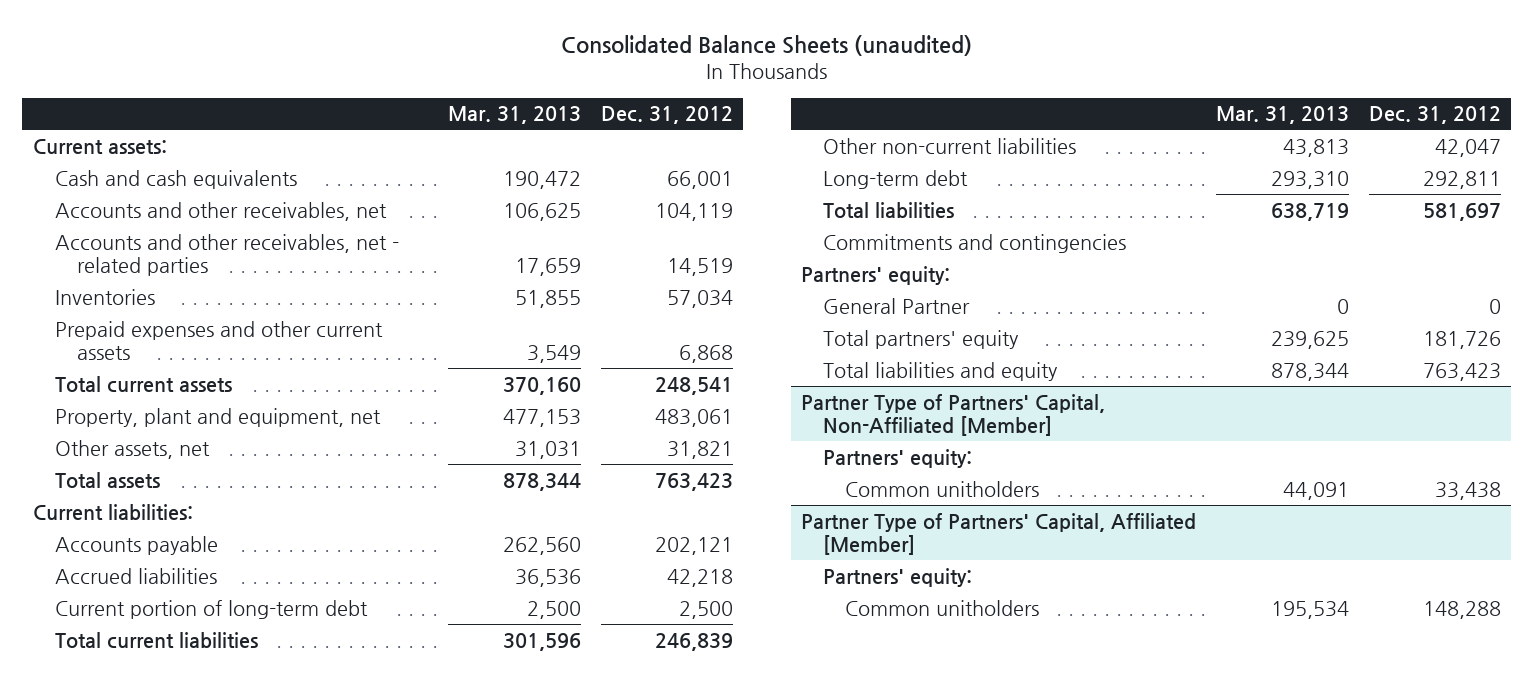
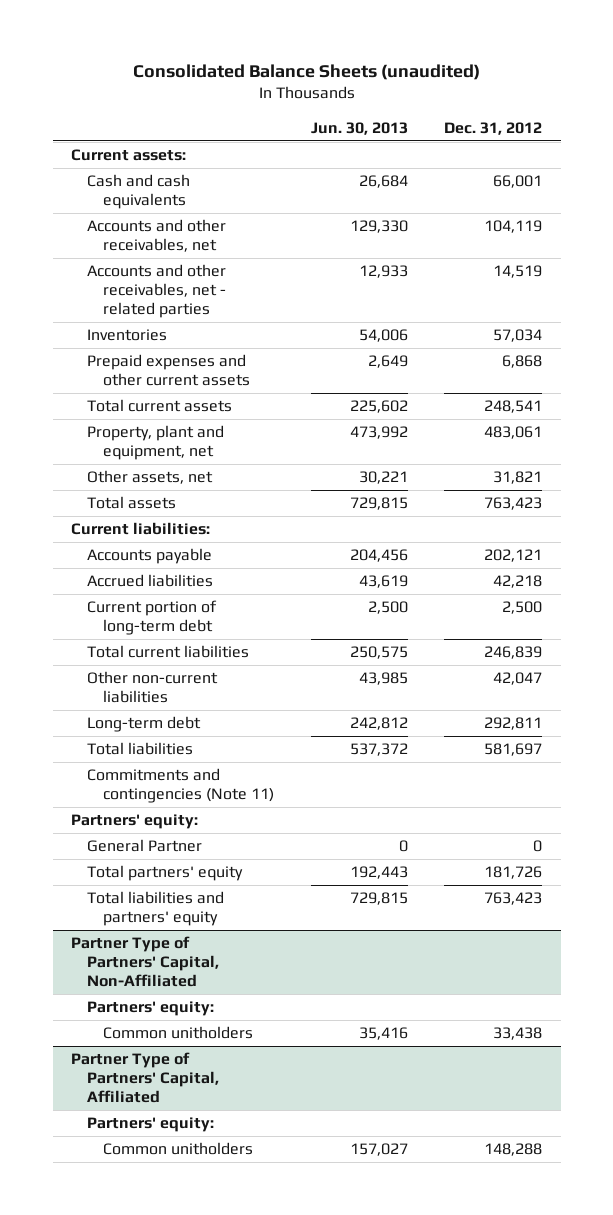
- | Mar. 31, 2013 | Dec. 31, 2012
+ | Jun. 30, 2013 | Dec. 31, 2012
- Commitments and contingencies
+ Commitments and contingencies (Note 11)
- Total liabilities and equity | 878,344 | 763,423
- Partner Type of Partners' Capital, Non-Affiliated [Member]
+ Total liabilities and partners' equity | 729,815 | 763,423
+ Partner Type of Partners' Capital, Non-Affiliated
- Partner Type of Partners' Capital, Affiliated [Member]
+ Partner Type of Partners' Capital, Affiliated

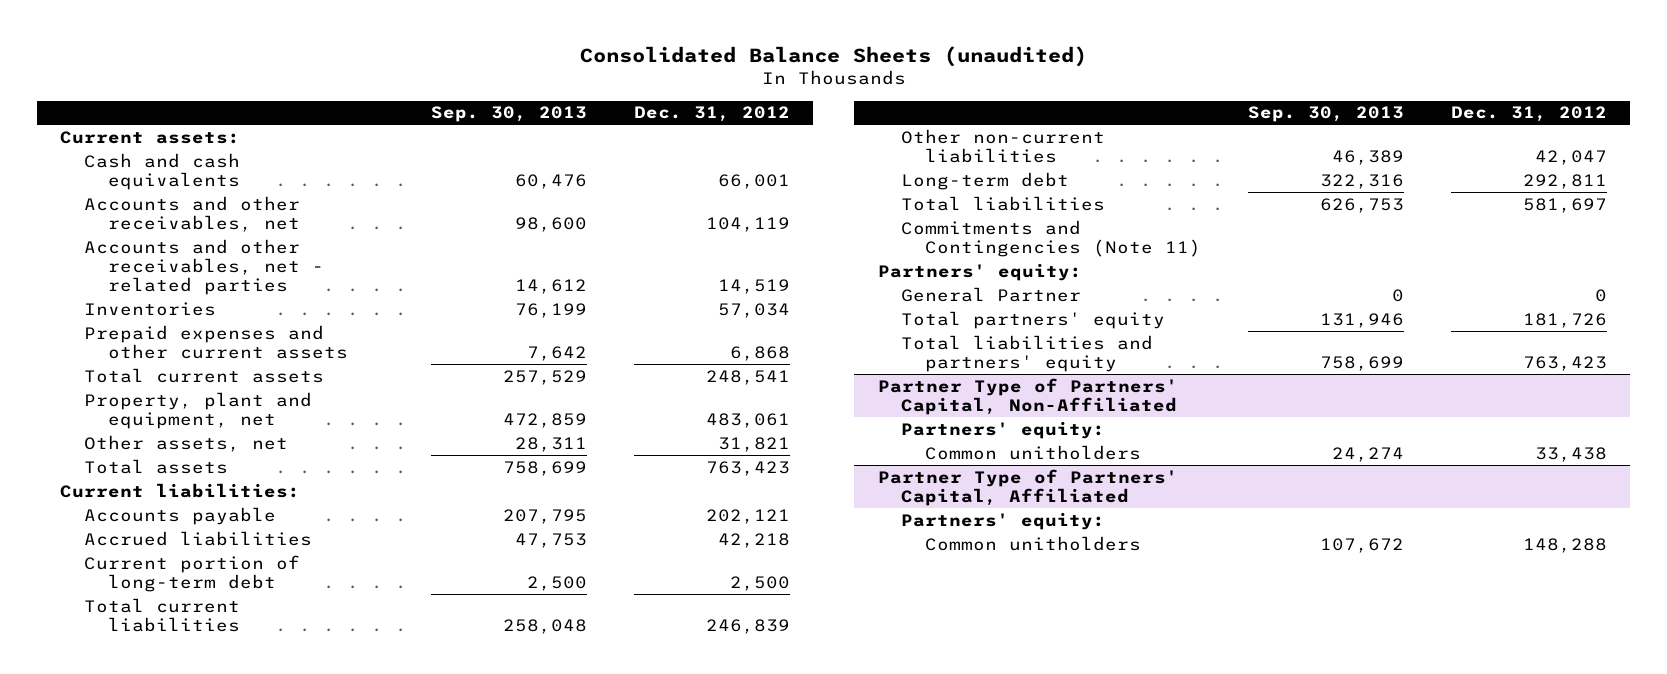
- | Jun. 30, 2013 | Dec. 31, 2012
+ | Sep. 30, 2013 | Dec. 31, 2012
- Commitments and contingencies (Note 11)
+ Commitments and Contingencies (Note 11)

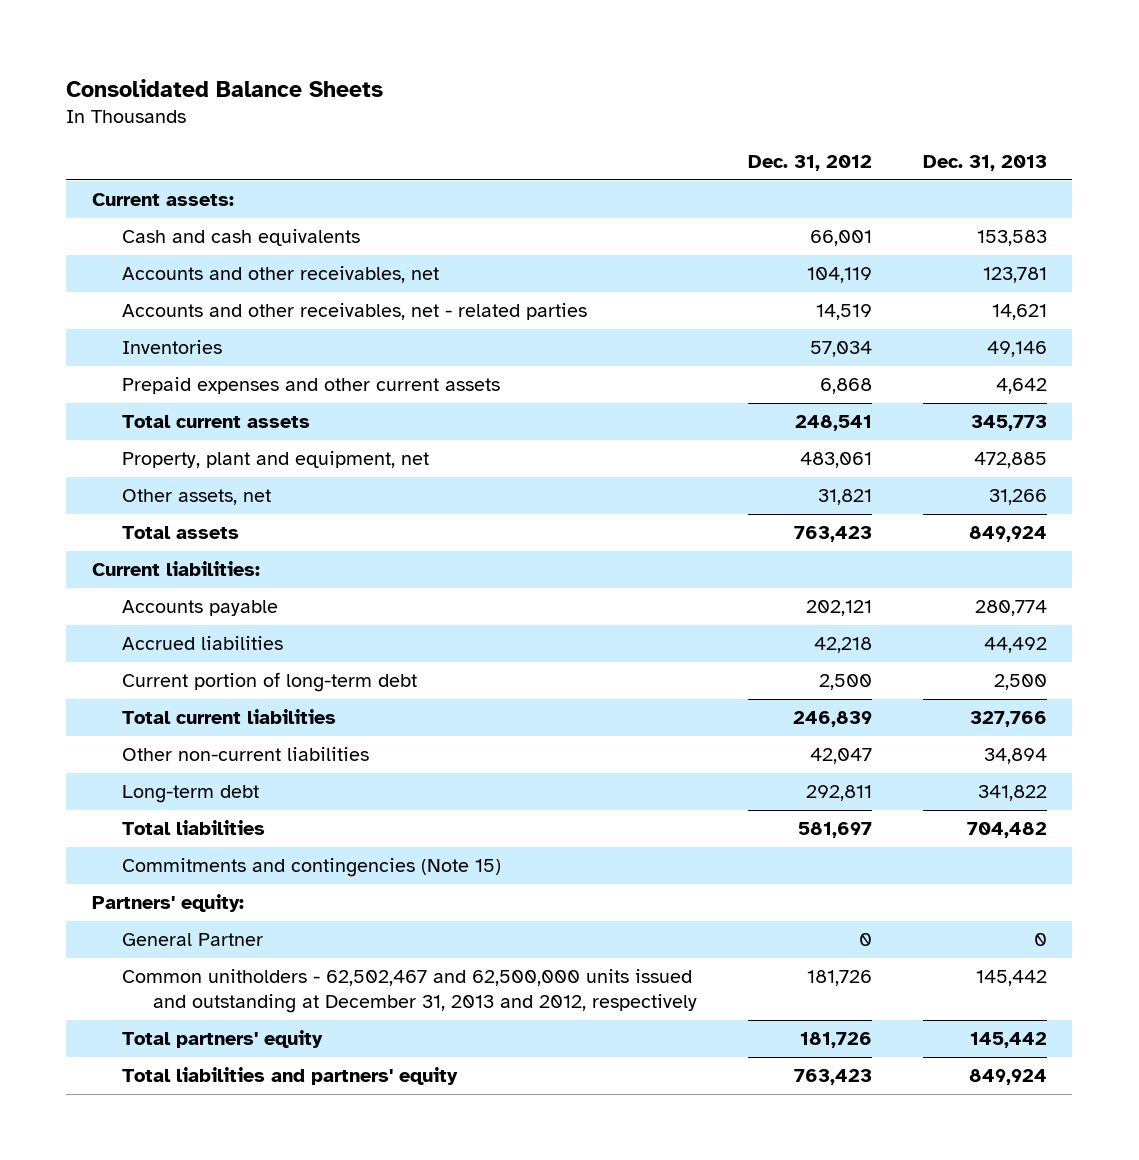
- Consolidated Balance Sheets (unaudited)
+ Consolidated Balance Sheets
- | Sep. 30, 2013 | Dec. 31, 2012
+ | Dec. 31, 2012 | Dec. 31, 2013
- Commitments and Contingencies (Note 11)
+ Commitments and contingencies (Note 15)
+ Common unitholders - 62,502,467 and 62,500,000 units issued and outstanding at December 31, 2013 and 2012, respectively | 181,726 | 145,442
- Partner Type of Partners' Capital, Non-Affiliated
- Partners' equity:
- Common unitholders | 24,274 | 33,438
- Partner Type of Partners' Capital, Affiliated
- Partners' equity:
- Common unitholders | 107,672 | 148,288

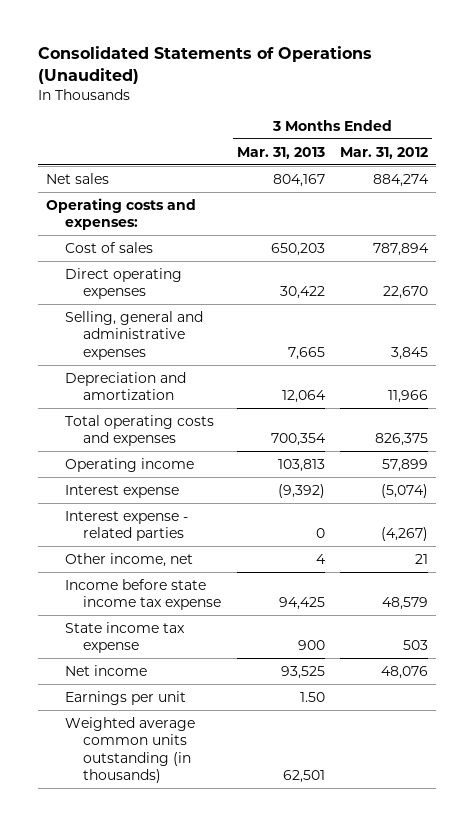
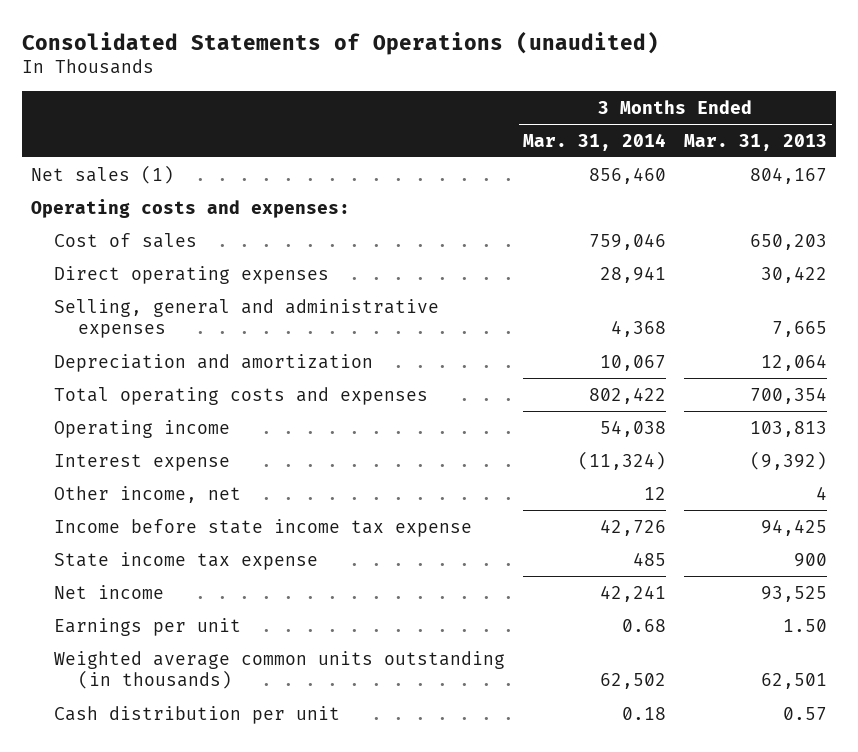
- Consolidated Statements of Operations (Unaudited)
+ Consolidated Statements of Operations (unaudited)
- | 3 Months Ended Mar. 31, 2013 | 3 Months Ended Mar. 31, 2012
+ | 3 Months Ended Mar. 31, 2014 | 3 Months Ended Mar. 31, 2013
- Net sales | 804,167 | 884,274
+ Net sales (1) | 856,460 | 804,167
- Interest expense - related parties | 0 | (4,267)
+ Cash distribution per unit | 0.18 | 0.57

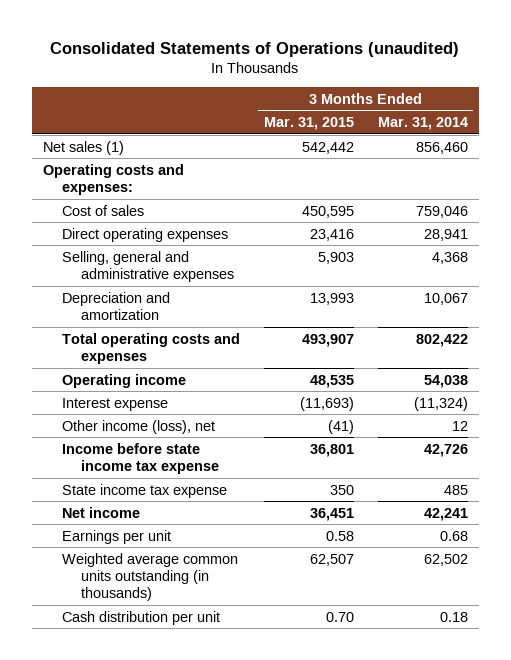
- | 3 Months Ended Mar. 31, 2014 | 3 Months Ended Mar. 31, 2013
+ | 3 Months Ended Mar. 31, 2015 | 3 Months Ended Mar. 31, 2014
- Other income, net | 12 | 4
+ Other income (loss), net | (41) | 12

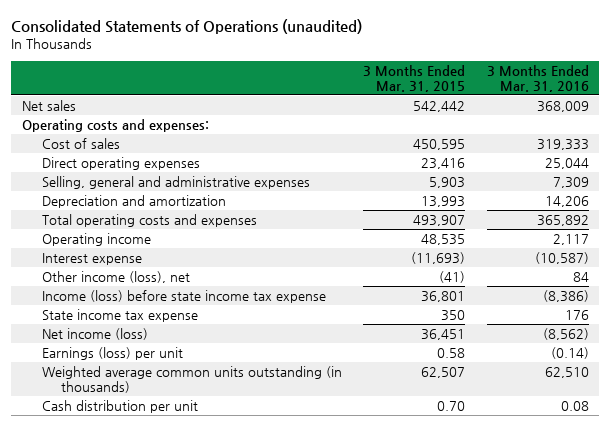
- | 3 Months Ended Mar. 31, 2015 | 3 Months Ended Mar. 31, 2014
+ | 3 Months Ended Mar. 31, 2015 | 3 Months Ended Mar. 31, 2016
- Net sales (1) | 542,442 | 856,460
+ Net sales | 542,442 | 368,009
- Income before state income tax expense | 36,801 | 42,726
+ Income (loss) before state income tax expense | 36,801 | (8,386)
- Net income | 36,451 | 42,241
- Earnings per unit | 0.58 | 0.68
+ Net income (loss) | 36,451 | (8,562)
+ Earnings (loss) per unit | 0.58 | (0.14)

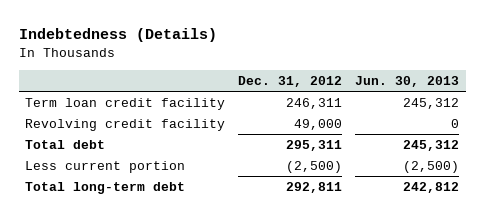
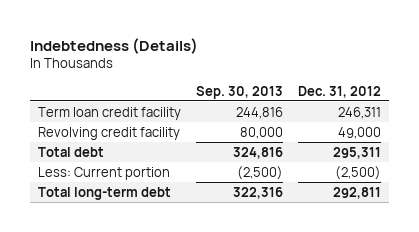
- | Dec. 31, 2012 | Jun. 30, 2013
+ | Sep. 30, 2013 | Dec. 31, 2012
- Less current portion | (2,500) | (2,500)
+ Less: Current portion | (2,500) | (2,500)

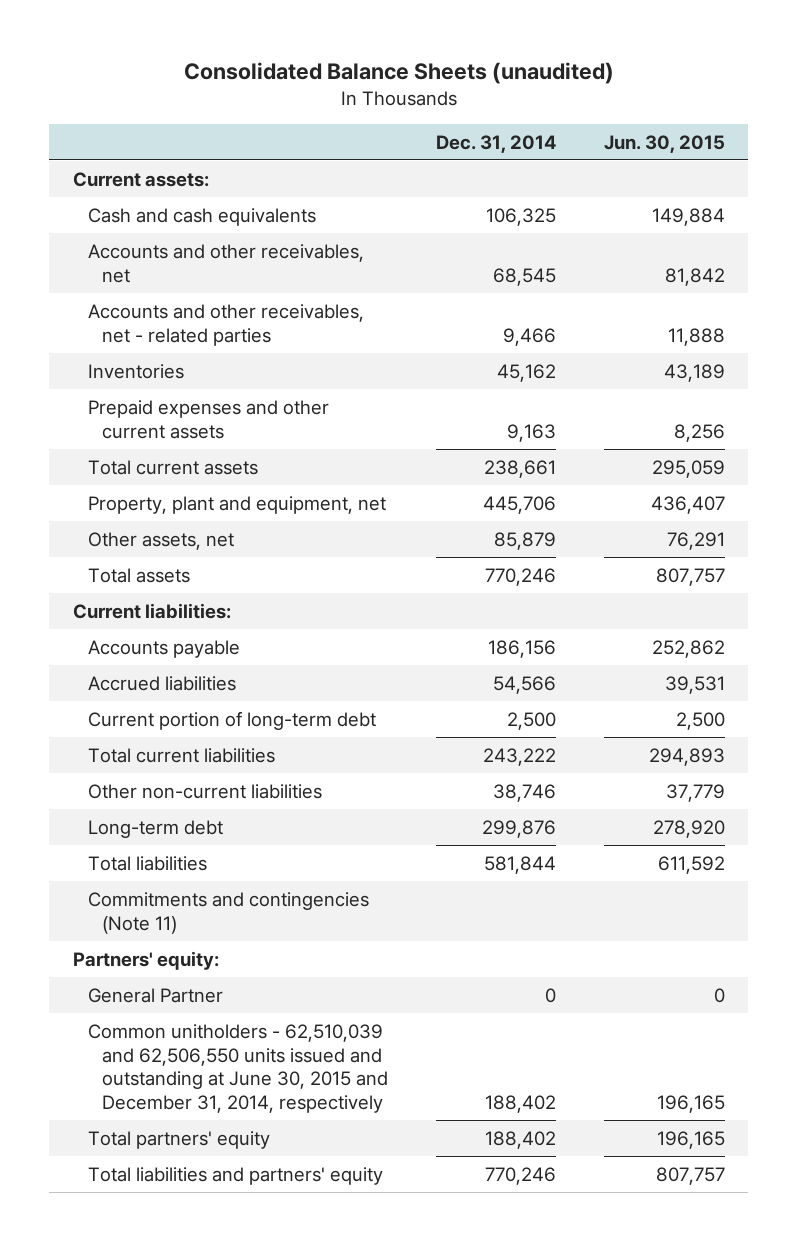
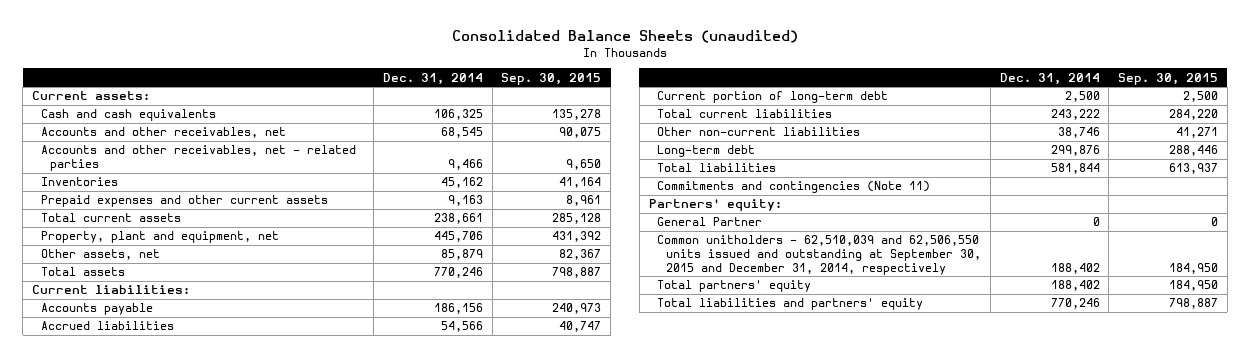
- | Dec. 31, 2014 | Jun. 30, 2015
+ | Dec. 31, 2014 | Sep. 30, 2015
- Common unitholders - 62,510,039 and 62,506,550 units issued and outstanding at June 30, 2015 and December 31, 2014, respectively | 188,402 | 196,165
+ Common unitholders - 62,510,039 and 62,506,550 units issued and outstanding at September 30, 2015 and December 31, 2014, respectively | 188,402 | 184,950

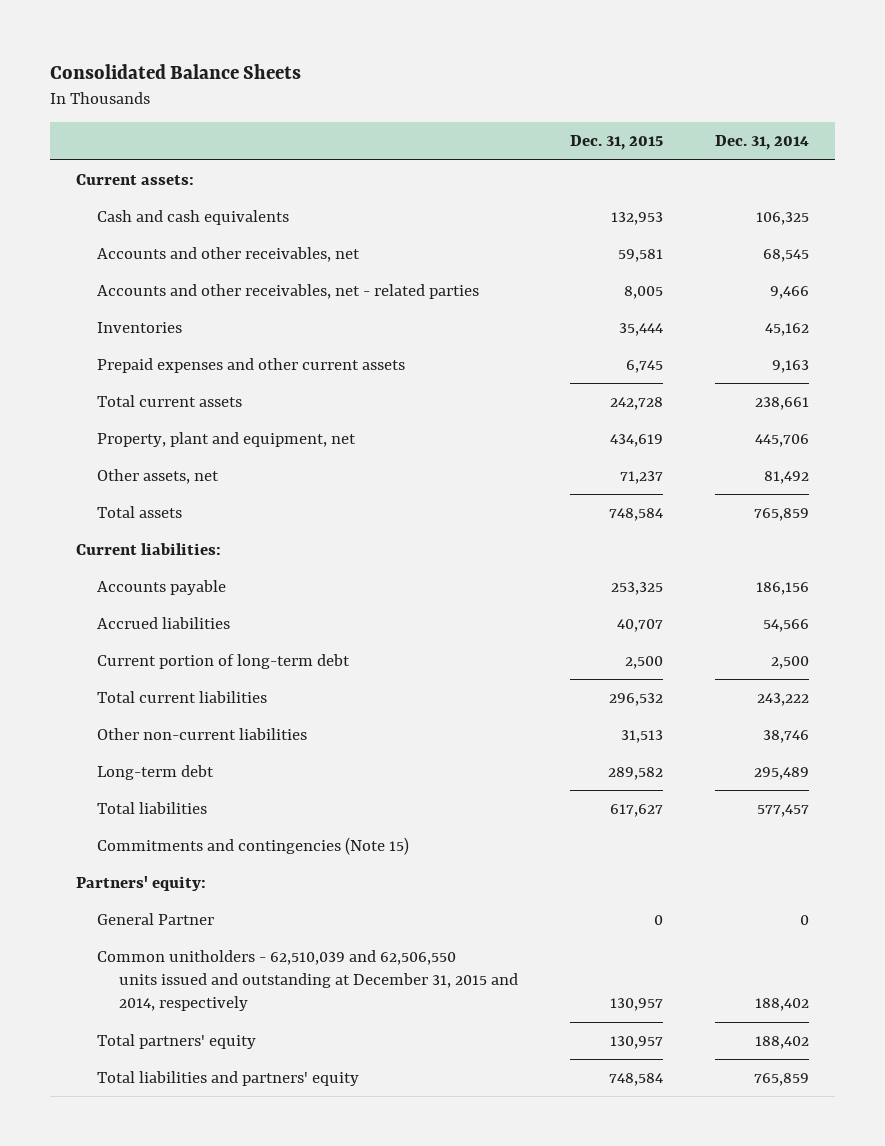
- Consolidated Balance Sheets (unaudited)
+ Consolidated Balance Sheets
- | Dec. 31, 2014 | Sep. 30, 2015
+ | Dec. 31, 2015 | Dec. 31, 2014
- Other assets, net | 85,879 | 82,367
- Total assets | 770,246 | 798,887
+ Other assets, net | 71,237 | 81,492
+ Total assets | 748,584 | 765,859
- Long-term debt | 299,876 | 288,446
- Total liabilities | 581,844 | 613,937
- Commitments and contingencies (Note 11)
+ Long-term debt | 289,582 | 295,489
+ Total liabilities | 617,627 | 577,457
+ Commitments and contingencies (Note 15)
- Common unitholders - 62,510,039 and 62,506,550 units issued and outstanding at September 30, 2015 and December 31, 2014, respectively | 188,402 | 184,950
+ Common unitholders - 62,510,039 and 62,506,550 units issued and outstanding at December 31, 2015 and 2014, respectively | 130,957 | 188,402
- Total liabilities and partners' equity | 770,246 | 798,887
+ Total liabilities and partners' equity | 748,584 | 765,859

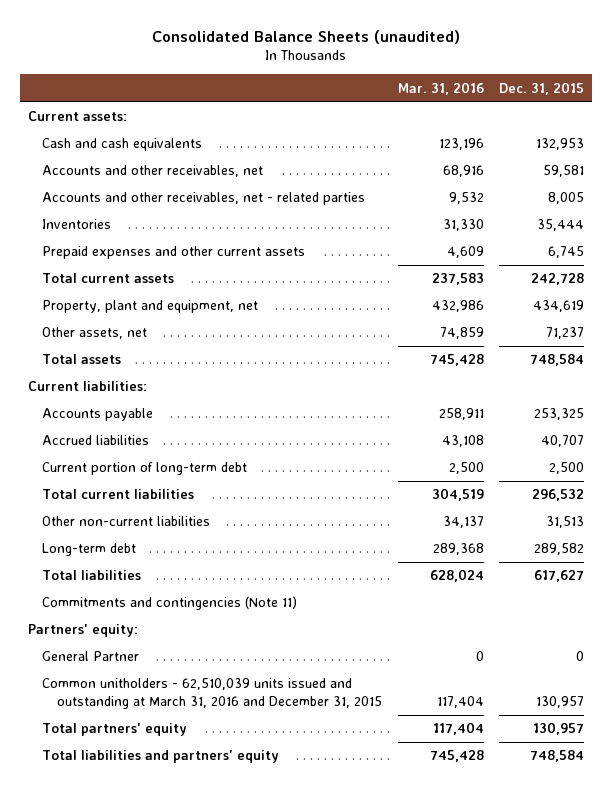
- Consolidated Balance Sheets
+ Consolidated Balance Sheets (unaudited)
- | Dec. 31, 2015 | Dec. 31, 2014
+ | Mar. 31, 2016 | Dec. 31, 2015
- Commitments and contingencies (Note 15)
+ Commitments and contingencies (Note 11)
- Common unitholders - 62,510,039 and 62,506,550 units issued and outstanding at December 31, 2015 and 2014, respectively | 130,957 | 188,402
+ Common unitholders - 62,510,039 units issued and outstanding at March 31, 2016 and December 31, 2015 | 117,404 | 130,957

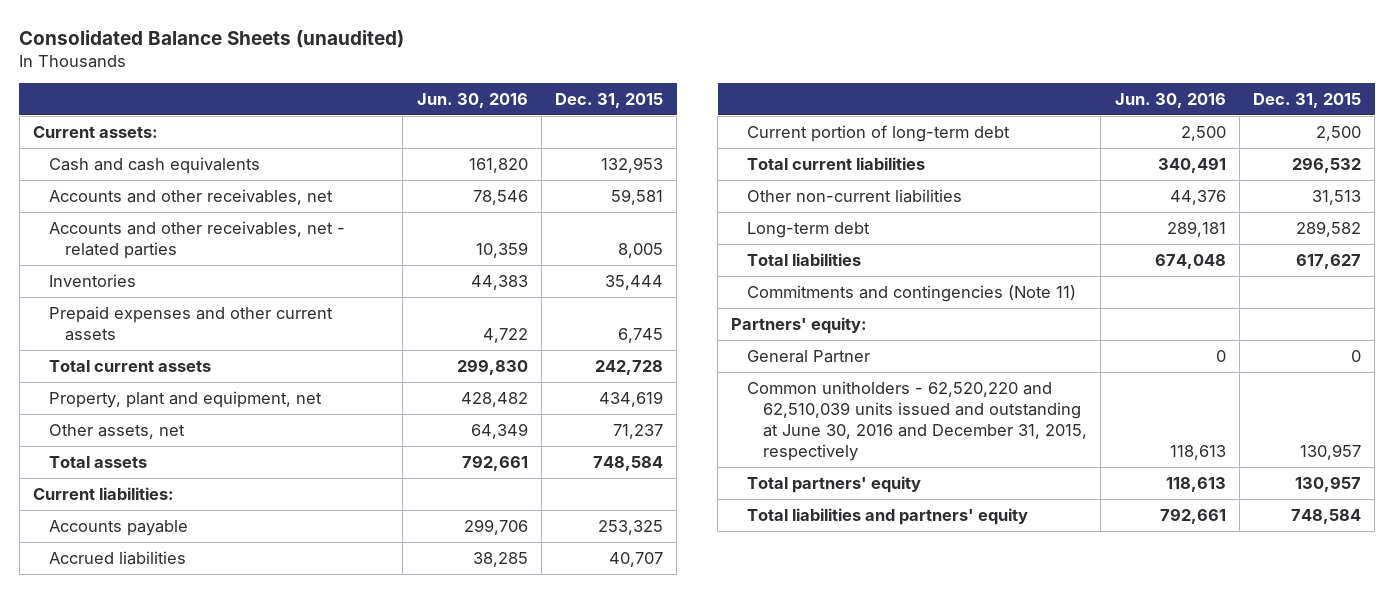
- | Mar. 31, 2016 | Dec. 31, 2015
+ | Jun. 30, 2016 | Dec. 31, 2015
- Common unitholders - 62,510,039 units issued and outstanding at March 31, 2016 and December 31, 2015 | 117,404 | 130,957
+ Common unitholders - 62,520,220 and 62,510,039 units issued and outstanding at June 30, 2016 and December 31, 2015, respectively | 118,613 | 130,957

